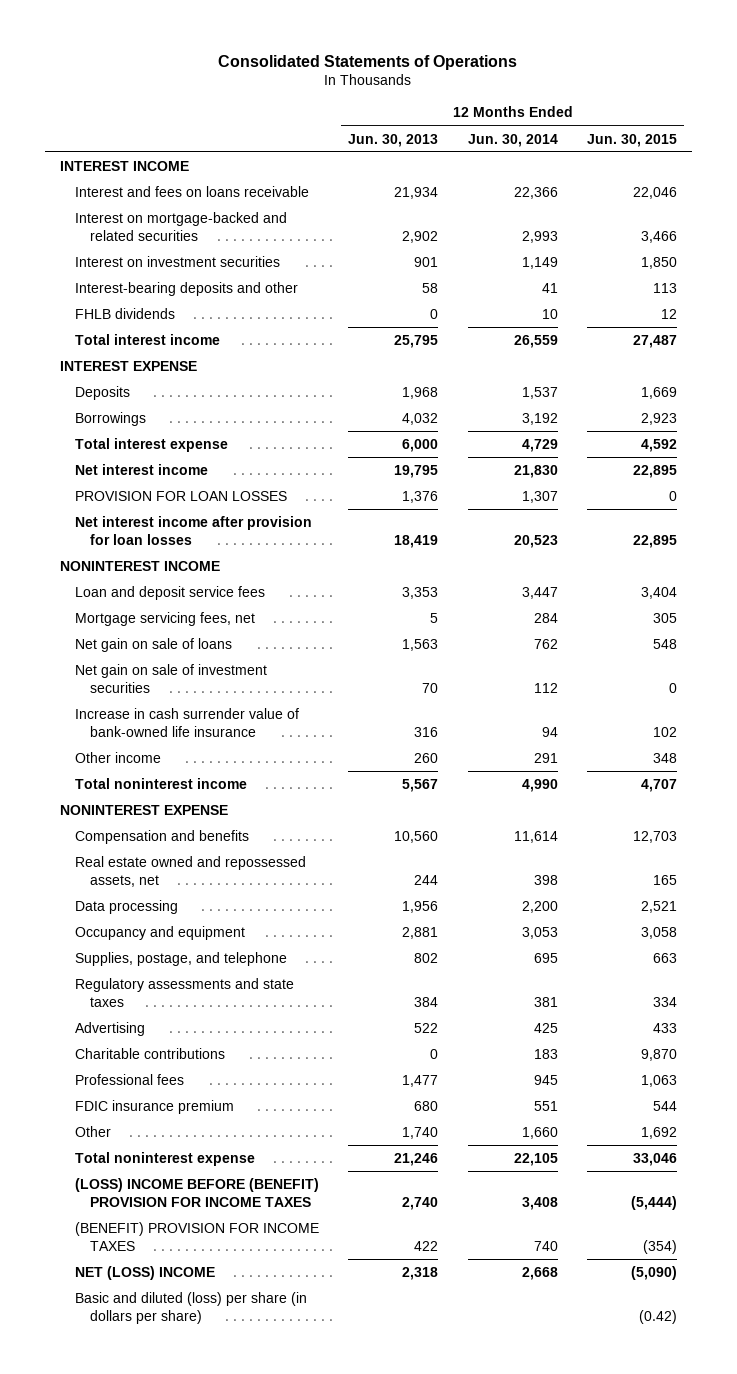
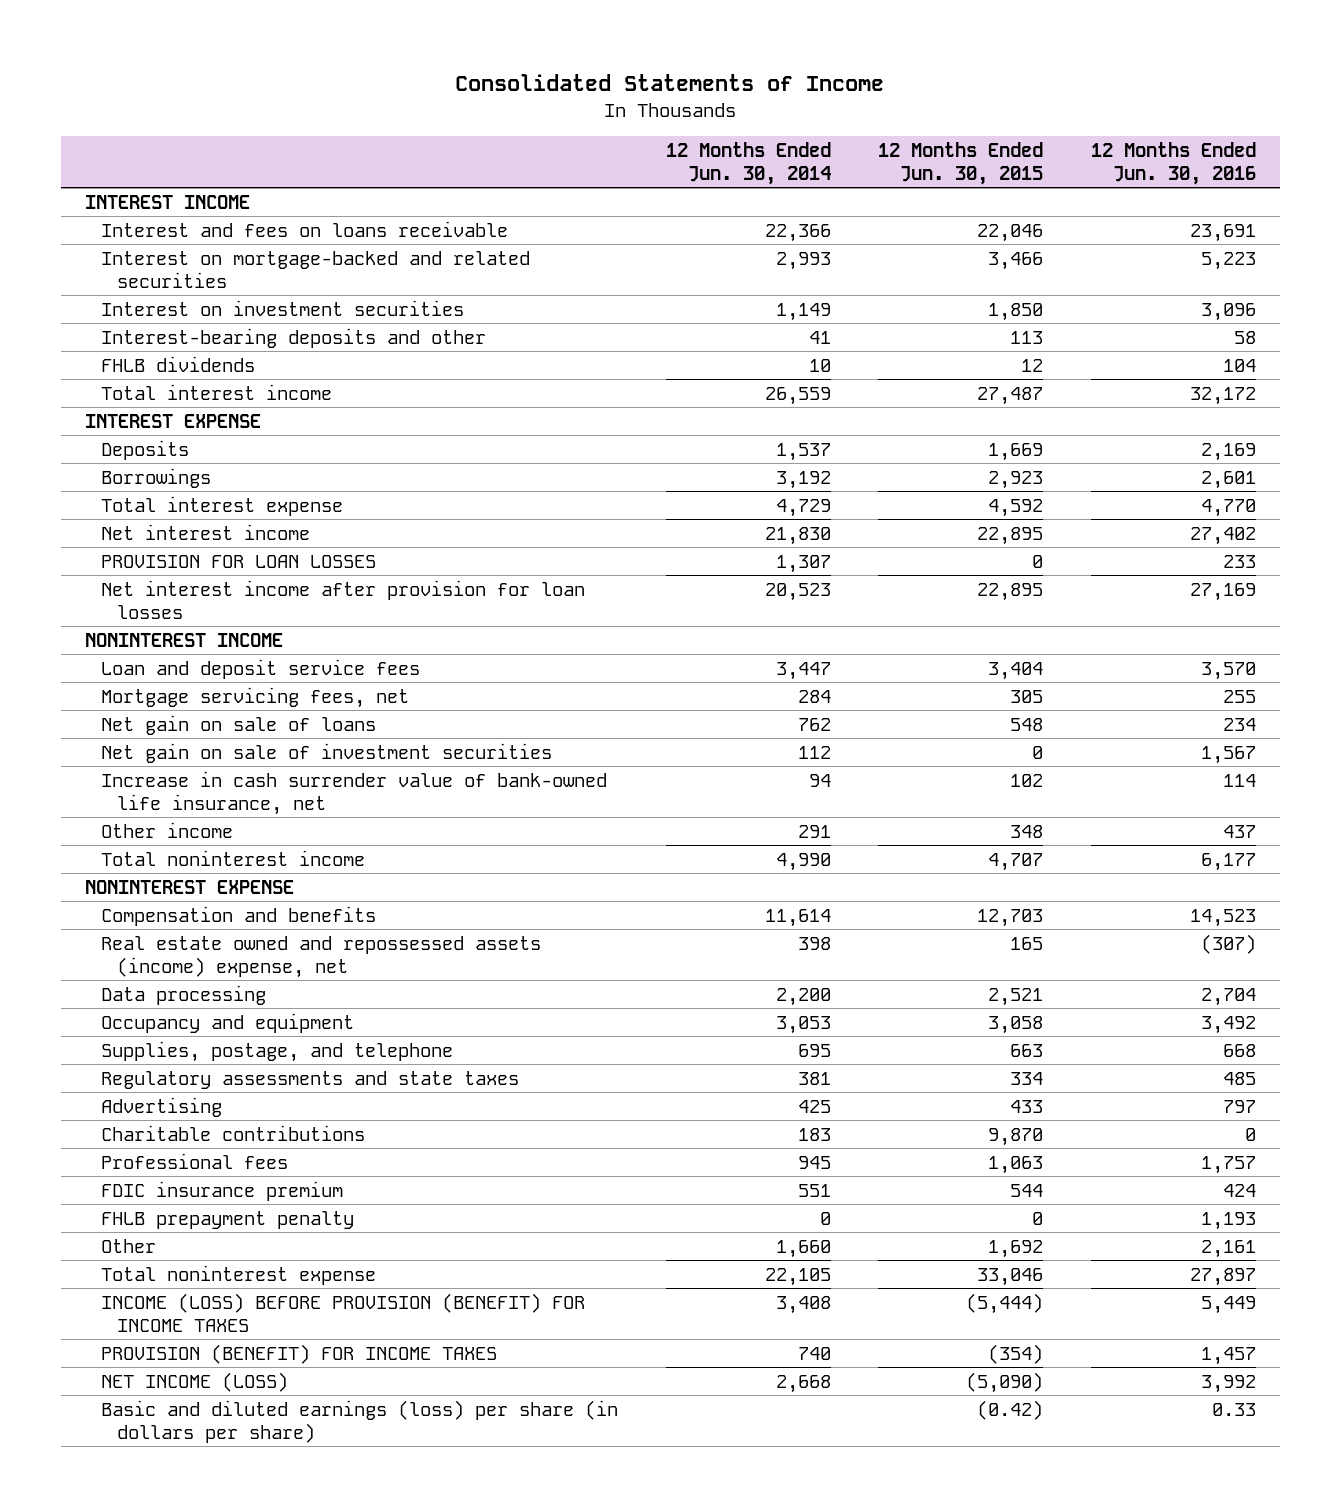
- Consolidated Statements of Operations
+ Consolidated Statements of Income
- | 12 Months Ended Jun. 30, 2013 | 12 Months Ended Jun. 30, 2014 | 12 Months Ended Jun. 30, 2015
+ | 12 Months Ended Jun. 30, 2014 | 12 Months Ended Jun. 30, 2015 | 12 Months Ended Jun. 30, 2016
- Increase in cash surrender value of bank-owned life insurance | 316 | 94 | 102
+ Increase in cash surrender value of bank-owned life insurance, net | 94 | 102 | 114
- Real estate owned and repossessed assets, net | 244 | 398 | 165
+ Real estate owned and repossessed assets (income) expense, net | 398 | 165 | (307)
+ FHLB prepayment penalty | 0 | 0 | 1,193
- (LOSS) INCOME BEFORE (BENEFIT) PROVISION FOR INCOME TAXES | 2,740 | 3,408 | (5,444)
- (BENEFIT) PROVISION FOR INCOME TAXES | 422 | 740 | (354)
- NET (LOSS) INCOME | 2,318 | 2,668 | (5,090)
- Basic and diluted (loss) per share (in dollars per share) | | | (0.42)
+ INCOME (LOSS) BEFORE PROVISION (BENEFIT) FOR INCOME TAXES | 3,408 | (5,444) | 5,449
+ PROVISION (BENEFIT) FOR INCOME TAXES | 740 | (354) | 1,457
+ NET INCOME (LOSS) | 2,668 | (5,090) | 3,992
+ Basic and diluted earnings (loss) per share (in dollars per share) | | (0.42) | 0.33

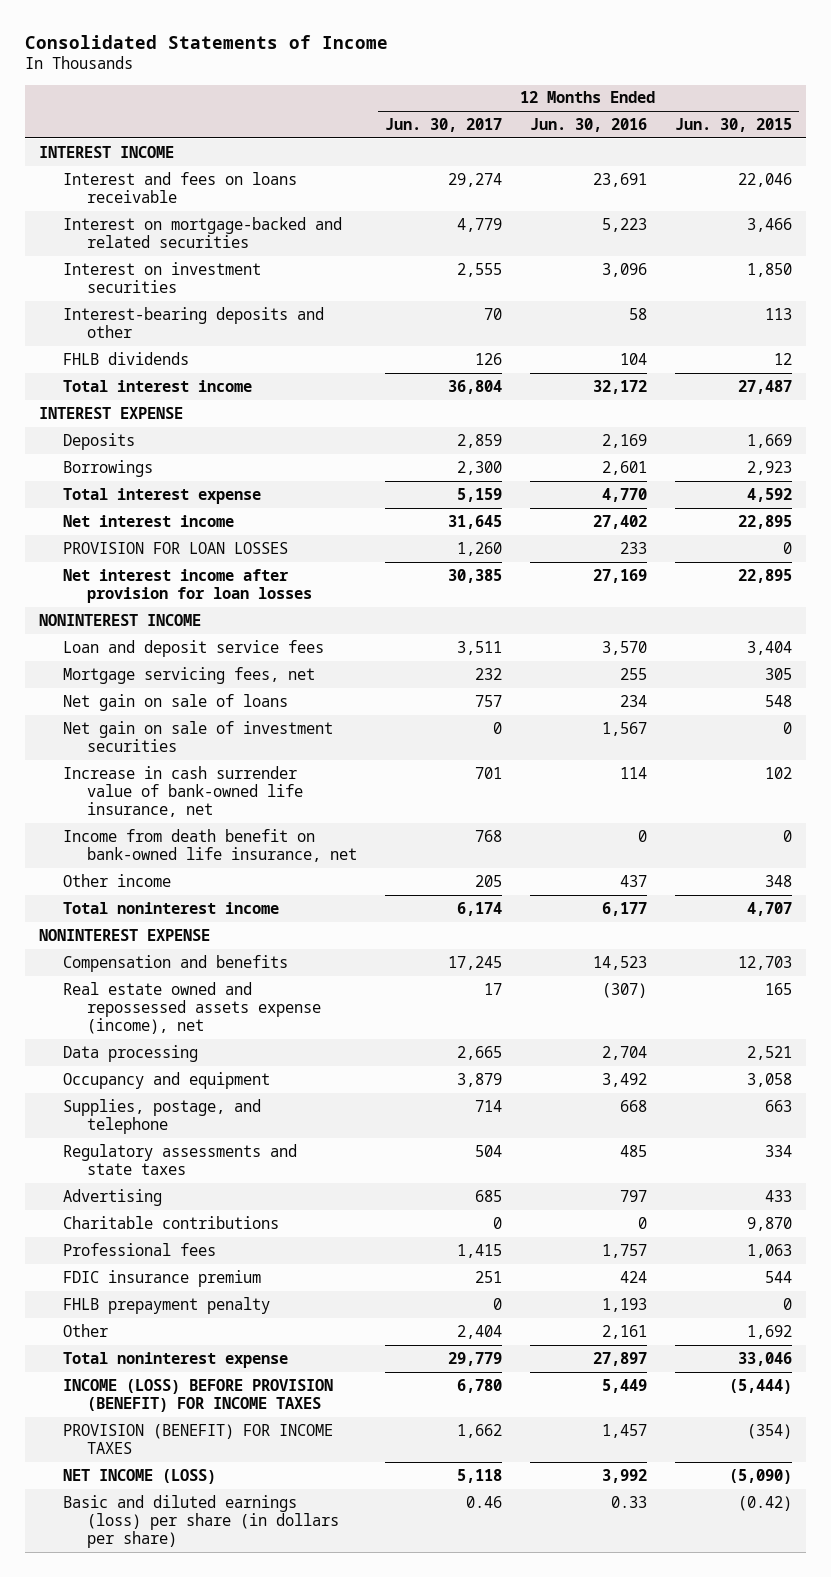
- | 12 Months Ended Jun. 30, 2014 | 12 Months Ended Jun. 30, 2015 | 12 Months Ended Jun. 30, 2016
+ | 12 Months Ended Jun. 30, 2017 | 12 Months Ended Jun. 30, 2016 | 12 Months Ended Jun. 30, 2015
+ Income from death benefit on bank-owned life insurance, net | 768 | 0 | 0
- Real estate owned and repossessed assets (income) expense, net | 398 | 165 | (307)
+ Real estate owned and repossessed assets expense (income), net | 17 | (307) | 165

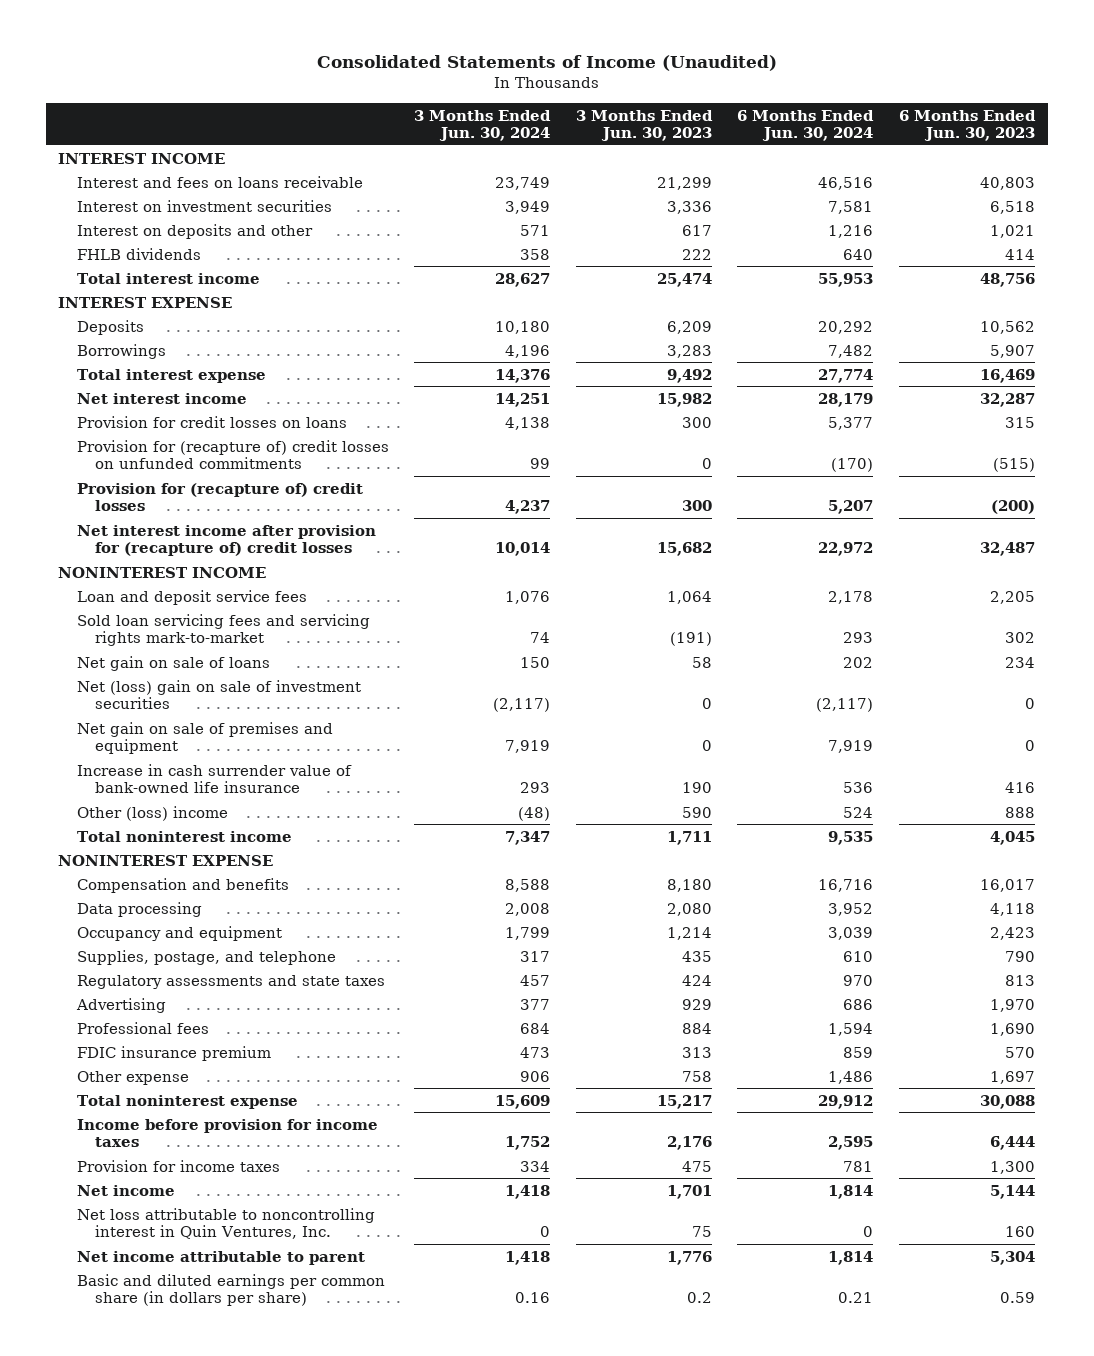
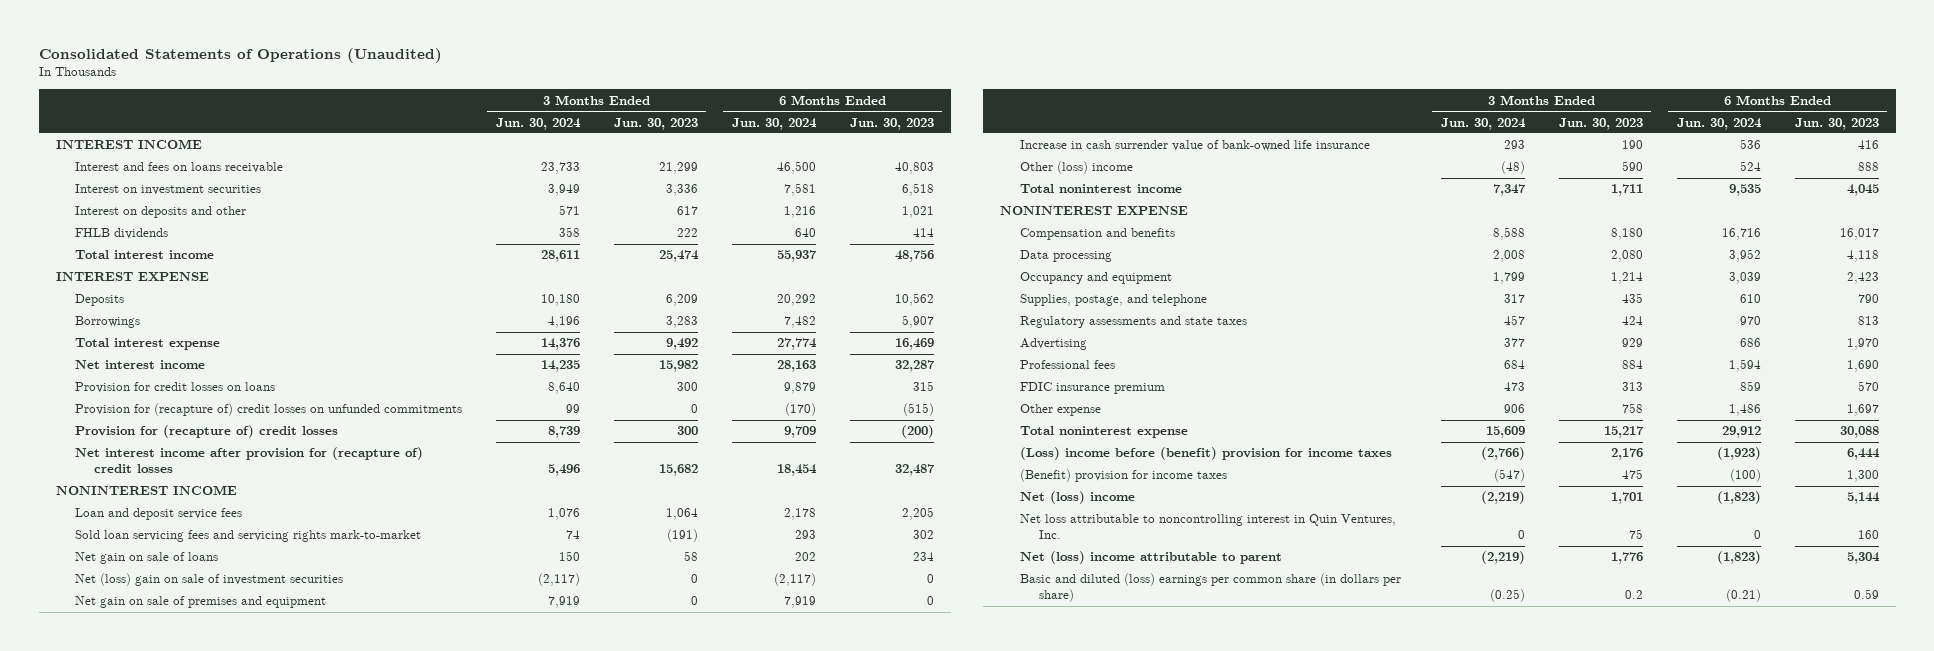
- Consolidated Statements of Income (Unaudited)
+ Consolidated Statements of Operations (Unaudited)
- Interest and fees on loans receivable | 23,749 | 21,299 | 46,516 | 40,803
+ Interest and fees on loans receivable | 23,733 | 21,299 | 46,500 | 40,803
- Total interest income | 28,627 | 25,474 | 55,953 | 48,756
+ Total interest income | 28,611 | 25,474 | 55,937 | 48,756
- Net interest income | 14,251 | 15,982 | 28,179 | 32,287
- Provision for credit losses on loans | 4,138 | 300 | 5,377 | 315
+ Net interest income | 14,235 | 15,982 | 28,163 | 32,287
+ Provision for credit losses on loans | 8,640 | 300 | 9,879 | 315
- Provision for (recapture of) credit losses | 4,237 | 300 | 5,207 | (200)
- Net interest income after provision for (recapture of) credit losses | 10,014 | 15,682 | 22,972 | 32,487
+ Provision for (recapture of) credit losses | 8,739 | 300 | 9,709 | (200)
+ Net interest income after provision for (recapture of) credit losses | 5,496 | 15,682 | 18,454 | 32,487
- Income before provision for income taxes | 1,752 | 2,176 | 2,595 | 6,444
- Provision for income taxes | 334 | 475 | 781 | 1,300
- Net income | 1,418 | 1,701 | 1,814 | 5,144
+ (Loss) income before (benefit) provision for income taxes | (2,766) | 2,176 | (1,923) | 6,444
+ (Benefit) provision for income taxes | (547) | 475 | (100) | 1,300
+ Net (loss) income | (2,219) | 1,701 | (1,823) | 5,144
- Net income attributable to parent | 1,418 | 1,776 | 1,814 | 5,304
- Basic and diluted earnings per common share (in dollars per share) | 0.16 | 0.2 | 0.21 | 0.59
+ Net (loss) income attributable to parent | (2,219) | 1,776 | (1,823) | 5,304
+ Basic and diluted (loss) earnings per common share (in dollars per share) | (0.25) | 0.2 | (0.21) | 0.59

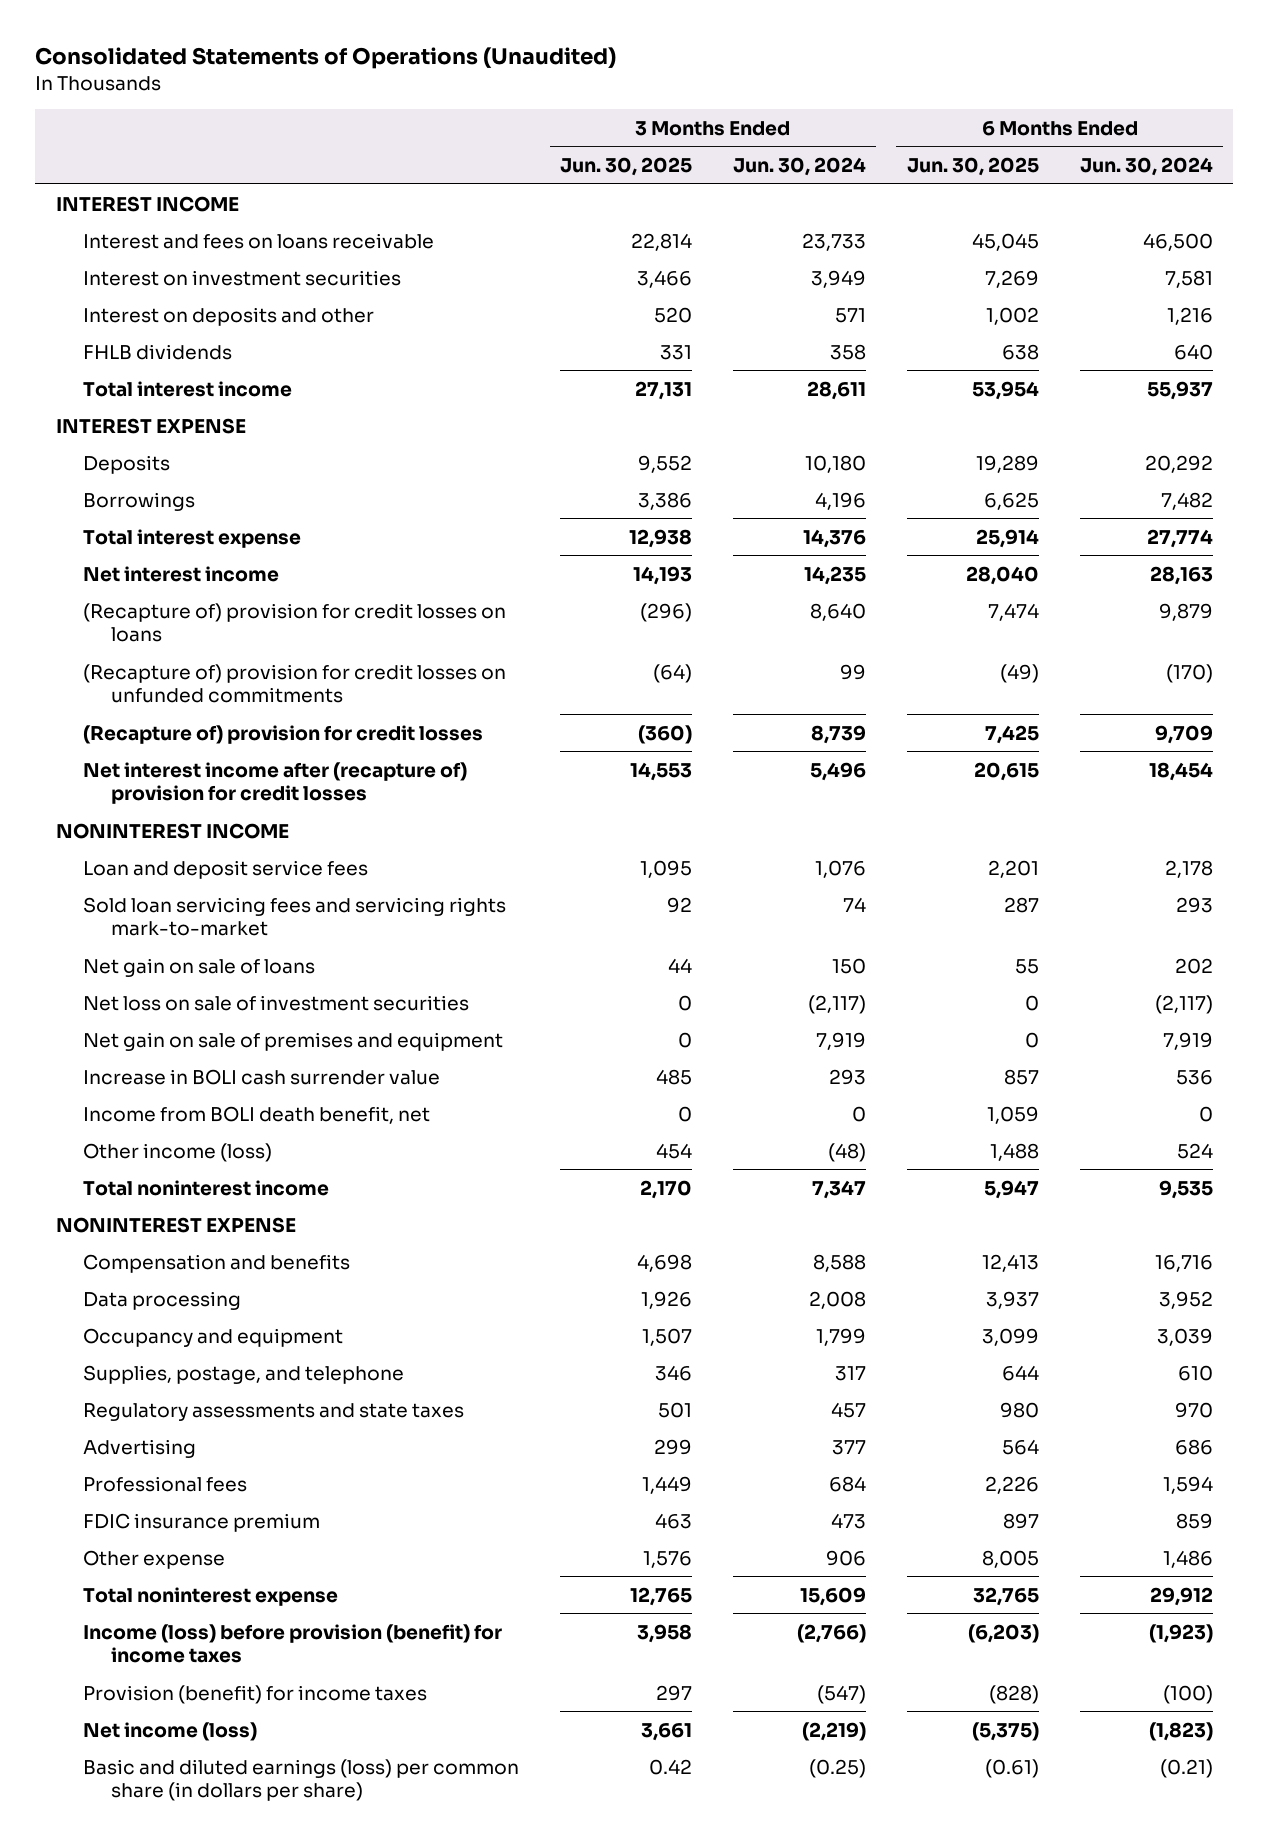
- | 3 Months Ended Jun. 30, 2024 | 3 Months Ended Jun. 30, 2023 | 6 Months Ended Jun. 30, 2024 | 6 Months Ended Jun. 30, 2023
+ | 3 Months Ended Jun. 30, 2025 | 3 Months Ended Jun. 30, 2024 | 6 Months Ended Jun. 30, 2025 | 6 Months Ended Jun. 30, 2024
- Provision for credit losses on loans | 8,640 | 300 | 9,879 | 315
- Provision for (recapture of) credit losses on unfunded commitments | 99 | 0 | (170) | (515)
- Provision for (recapture of) credit losses | 8,739 | 300 | 9,709 | (200)
- Net interest income after provision for (recapture of) credit losses | 5,496 | 15,682 | 18,454 | 32,487
+ (Recapture of) provision for credit losses on loans | (296) | 8,640 | 7,474 | 9,879
+ (Recapture of) provision for credit losses on unfunded commitments | (64) | 99 | (49) | (170)
+ (Recapture of) provision for credit losses | (360) | 8,739 | 7,425 | 9,709
+ Net interest income after (recapture of) provision for credit losses | 14,553 | 5,496 | 20,615 | 18,454
- Net (loss) gain on sale of investment securities | (2,117) | 0 | (2,117) | 0
+ Net loss on sale of investment securities | 0 | (2,117) | 0 | (2,117)
- Increase in cash surrender value of bank-owned life insurance | 293 | 190 | 536 | 416
- Other (loss) income | (48) | 590 | 524 | 888
+ Increase in BOLI cash surrender value | 485 | 293 | 857 | 536
+ Income from BOLI death benefit, net | 0 | 0 | 1,059 | 0
+ Other income (loss) | 454 | (48) | 1,488 | 524
- (Loss) income before (benefit) provision for income taxes | (2,766) | 2,176 | (1,923) | 6,444
- (Benefit) provision for income taxes | (547) | 475 | (100) | 1,300
- Net (loss) income | (2,219) | 1,701 | (1,823) | 5,144
- Net loss attributable to noncontrolling interest in Quin Ventures, Inc. | 0 | 75 | 0 | 160
- Net (loss) income attributable to parent | (2,219) | 1,776 | (1,823) | 5,304
- Basic and diluted (loss) earnings per common share (in dollars per share) | (0.25) | 0.2 | (0.21) | 0.59
+ Income (loss) before provision (benefit) for income taxes | 3,958 | (2,766) | (6,203) | (1,923)
+ Provision (benefit) for income taxes | 297 | (547) | (828) | (100)
+ Net income (loss) | 3,661 | (2,219) | (5,375) | (1,823)
+ Basic and diluted earnings (loss) per common share (in dollars per share) | 0.42 | (0.25) | (0.61) | (0.21)

